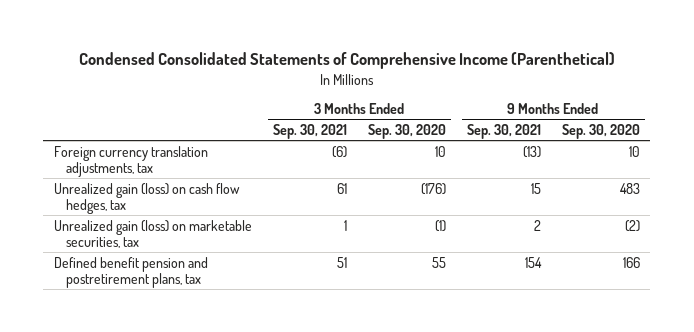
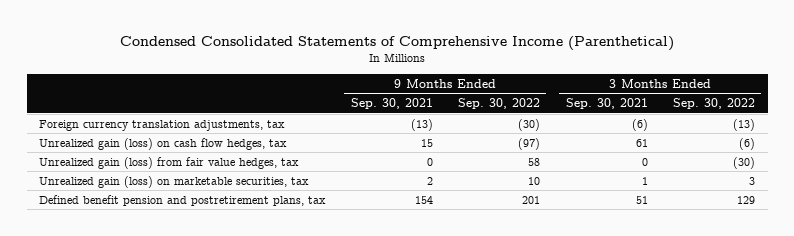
- | 3 Months Ended Sep. 30, 2021 | 3 Months Ended Sep. 30, 2020 | 9 Months Ended Sep. 30, 2021 | 9 Months Ended Sep. 30, 2020
+ | 9 Months Ended Sep. 30, 2021 | 9 Months Ended Sep. 30, 2022 | 3 Months Ended Sep. 30, 2021 | 3 Months Ended Sep. 30, 2022
+ Unrealized gain (loss) from fair value hedges, tax | 0 | 58 | 0 | (30)

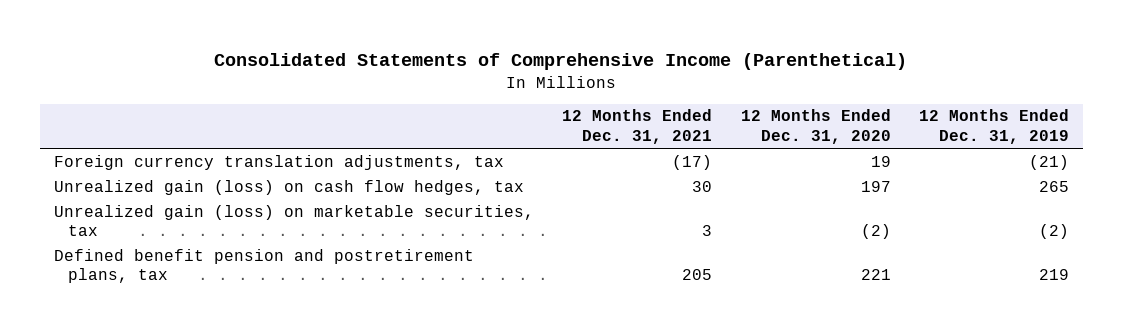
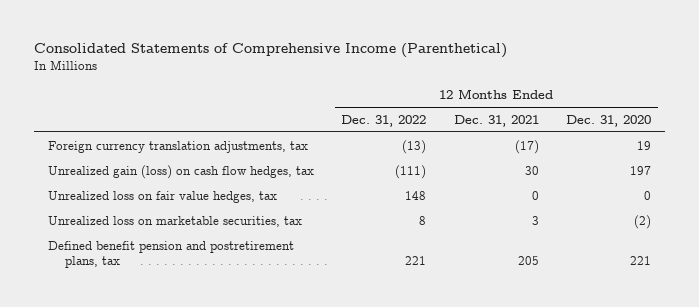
- | 12 Months Ended Dec. 31, 2021 | 12 Months Ended Dec. 31, 2020 | 12 Months Ended Dec. 31, 2019
+ | 12 Months Ended Dec. 31, 2022 | 12 Months Ended Dec. 31, 2021 | 12 Months Ended Dec. 31, 2020
- Unrealized gain (loss) on marketable securities, tax | 3 | (2) | (2)
+ Unrealized loss on fair value hedges, tax | 148 | 0 | 0
+ Unrealized loss on marketable securities, tax | 8 | 3 | (2)

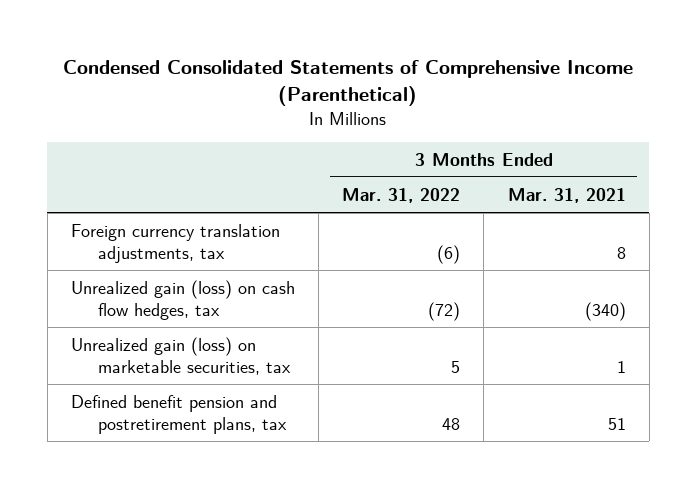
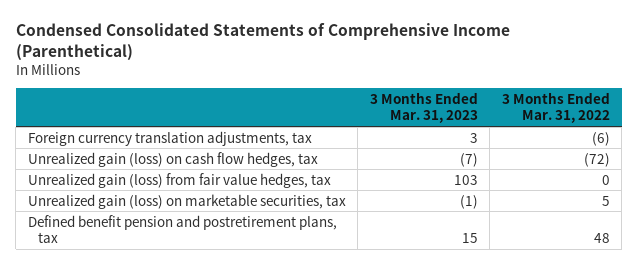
- | 3 Months Ended Mar. 31, 2022 | 3 Months Ended Mar. 31, 2021
+ | 3 Months Ended Mar. 31, 2023 | 3 Months Ended Mar. 31, 2022
+ Unrealized gain (loss) from fair value hedges, tax | 103 | 0

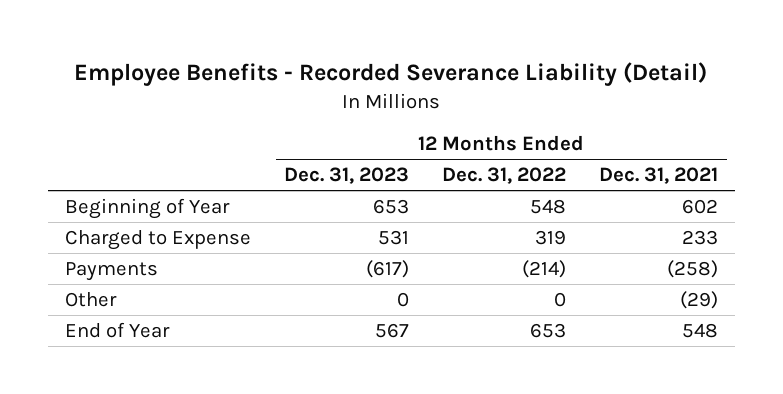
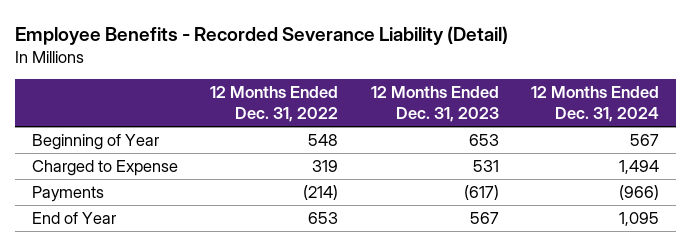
- | 12 Months Ended Dec. 31, 2023 | 12 Months Ended Dec. 31, 2022 | 12 Months Ended Dec. 31, 2021
+ | 12 Months Ended Dec. 31, 2022 | 12 Months Ended Dec. 31, 2023 | 12 Months Ended Dec. 31, 2024
- Other | 0 | 0 | (29)

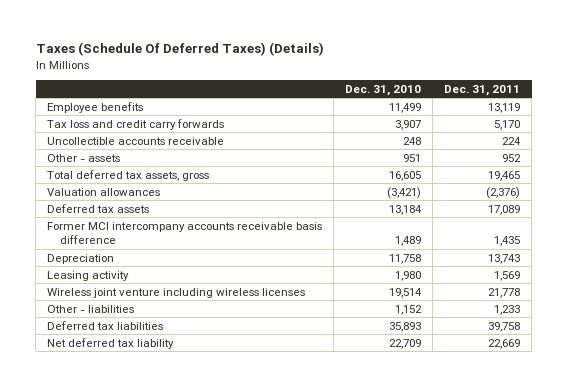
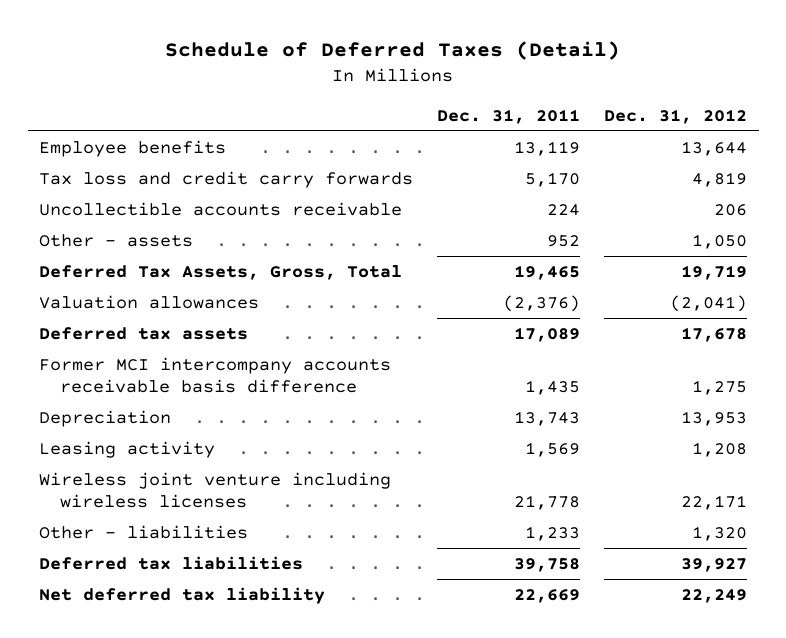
- Taxes (Schedule Of Deferred Taxes) (Details)
+ Schedule of Deferred Taxes (Detail)
- | Dec. 31, 2010 | Dec. 31, 2011
+ | Dec. 31, 2011 | Dec. 31, 2012
- Total deferred tax assets, gross | 16,605 | 19,465
+ Deferred Tax Assets, Gross, Total | 19,465 | 19,719

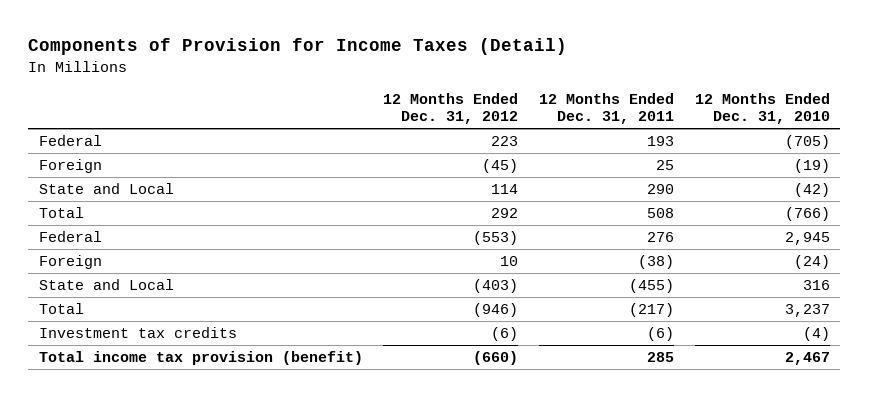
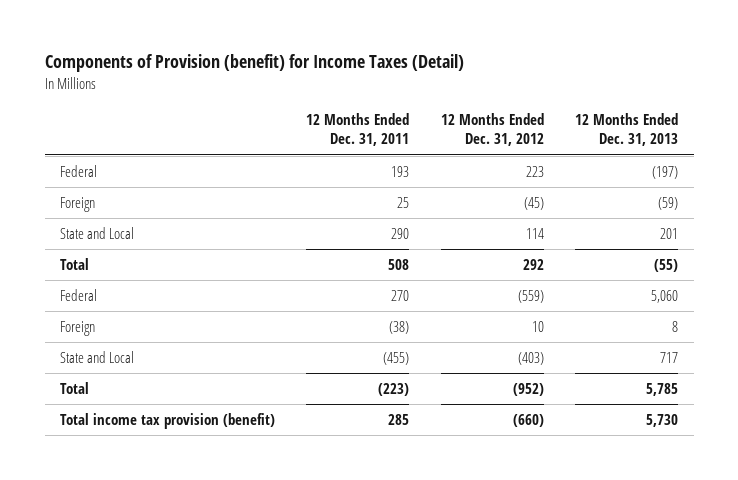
- Components of Provision for Income Taxes (Detail)
+ Components of Provision (benefit) for Income Taxes (Detail)
- | 12 Months Ended Dec. 31, 2012 | 12 Months Ended Dec. 31, 2011 | 12 Months Ended Dec. 31, 2010
+ | 12 Months Ended Dec. 31, 2011 | 12 Months Ended Dec. 31, 2012 | 12 Months Ended Dec. 31, 2013
- Federal | (553) | 276 | 2,945
+ Federal | 270 | (559) | 5,060
- Total | (946) | (217) | 3,237
- Investment tax credits | (6) | (6) | (4)
+ Total | (223) | (952) | 5,785

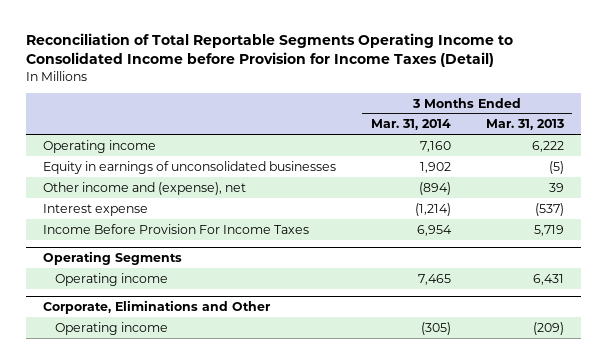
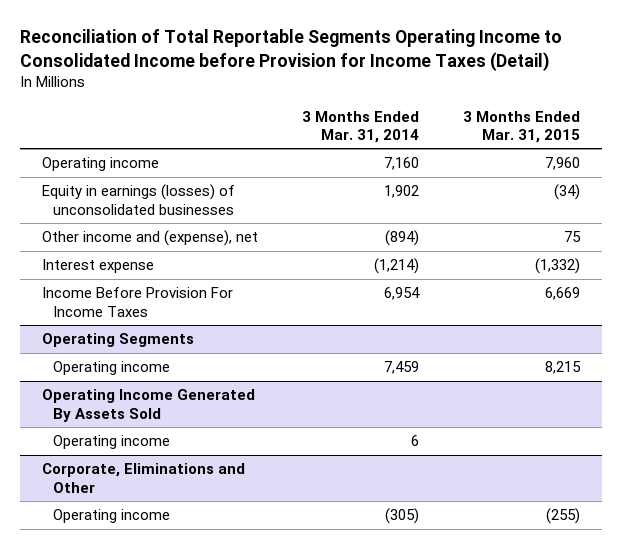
- | 3 Months Ended Mar. 31, 2014 | 3 Months Ended Mar. 31, 2013
+ | 3 Months Ended Mar. 31, 2014 | 3 Months Ended Mar. 31, 2015
- Equity in earnings of unconsolidated businesses | 1,902 | (5)
+ Equity in earnings (losses) of unconsolidated businesses | 1,902 | (34)
@ Operating Segments
- Operating income | 7,465 | 6,431
+ Operating income | 7,459 | 8,215
+ Operating Income Generated By Assets Sold
+ Operating income | 6 |

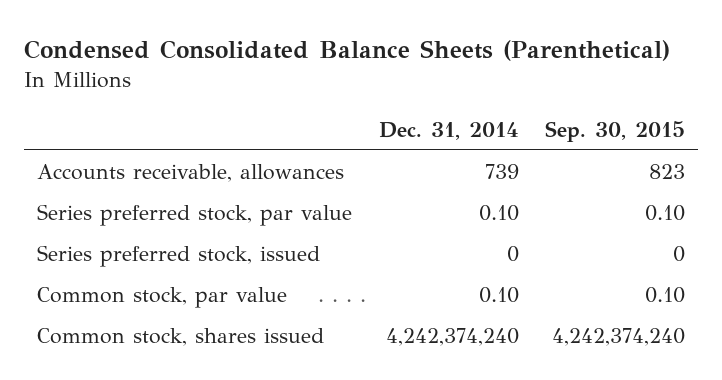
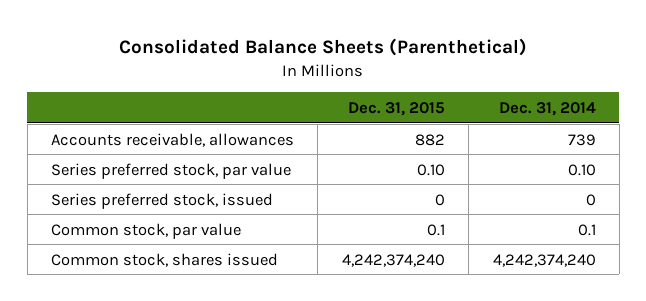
- Condensed Consolidated Balance Sheets (Parenthetical)
+ Consolidated Balance Sheets (Parenthetical)
- | Dec. 31, 2014 | Sep. 30, 2015
+ | Dec. 31, 2015 | Dec. 31, 2014
- Common stock, par value | 0.10 | 0.10
+ Common stock, par value | 0.1 | 0.1

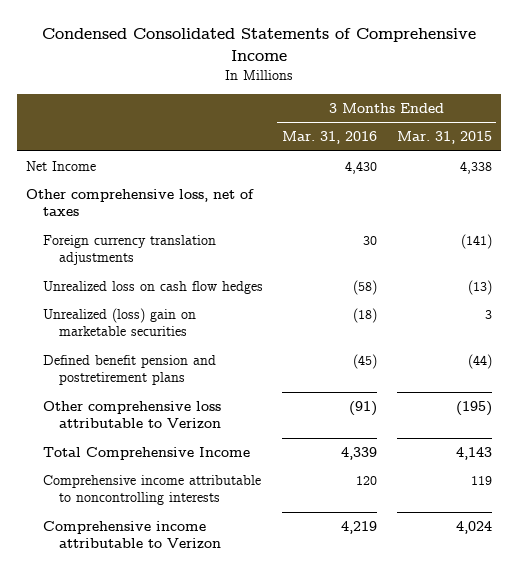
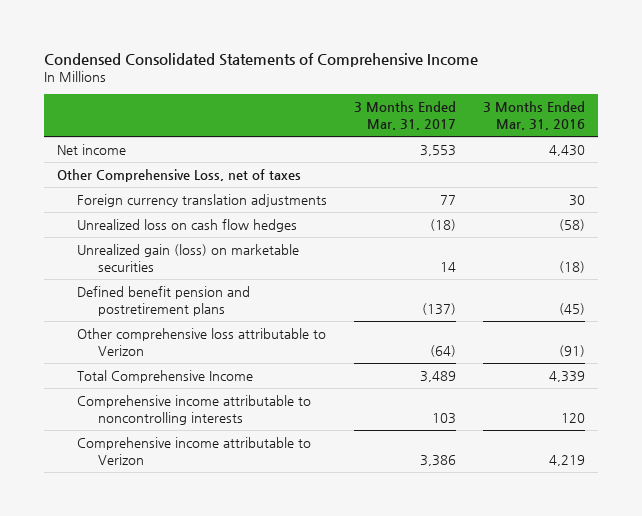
- | 3 Months Ended Mar. 31, 2016 | 3 Months Ended Mar. 31, 2015
+ | 3 Months Ended Mar. 31, 2017 | 3 Months Ended Mar. 31, 2016
- Net Income | 4,430 | 4,338
- Other comprehensive loss, net of taxes
+ Net income | 3,553 | 4,430
+ Other Comprehensive Loss, net of taxes
- Unrealized (loss) gain on marketable securities | (18) | 3
+ Unrealized gain (loss) on marketable securities | 14 | (18)

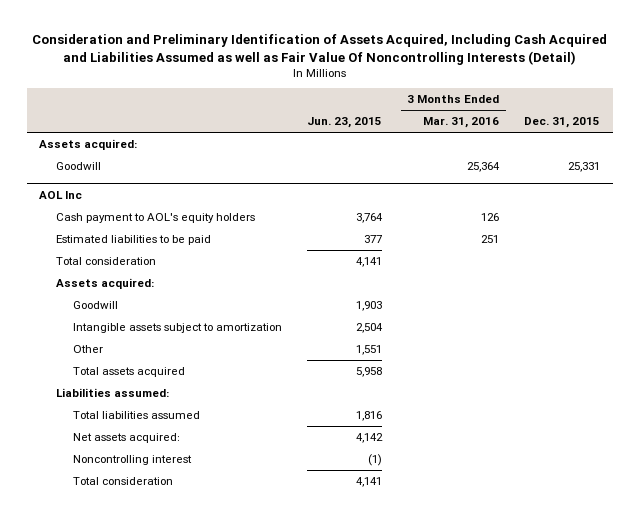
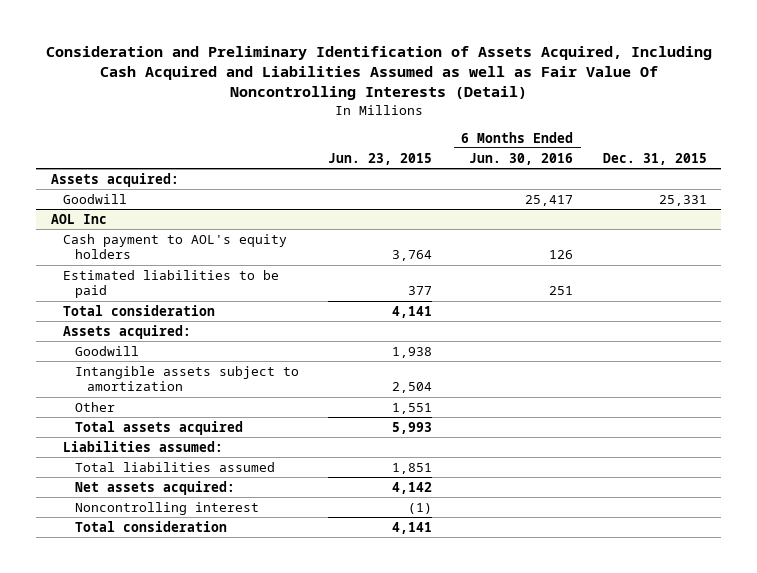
- | Jun. 23, 2015 | 3 Months Ended Mar. 31, 2016 | Dec. 31, 2015
+ | Jun. 23, 2015 | 6 Months Ended Jun. 30, 2016 | Dec. 31, 2015
@ AOL Inc
- Goodwill | 1,903 | |
+ Goodwill | 1,938 | |
- Total assets acquired | 5,958 | |
+ Total assets acquired | 5,993 | |
- Total liabilities assumed | 1,816 | |
+ Total liabilities assumed | 1,851 | |

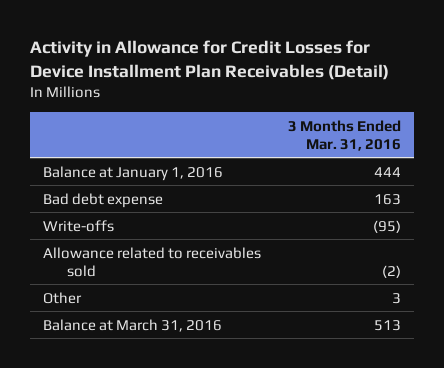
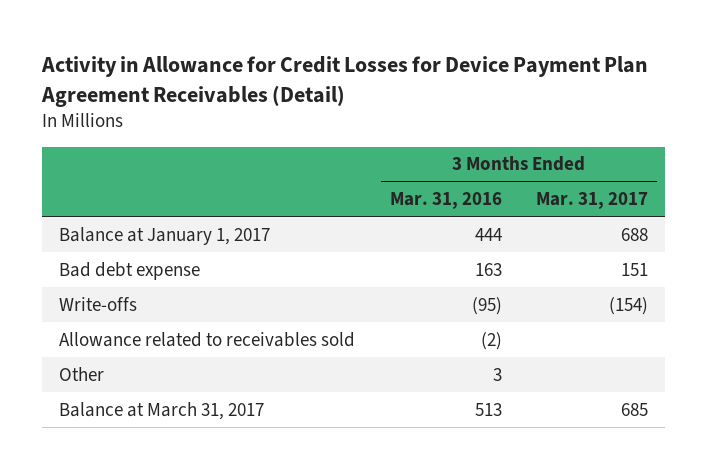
- Activity in Allowance for Credit Losses for Device Installment Plan Receivables (Detail)
+ Activity in Allowance for Credit Losses for Device Payment Plan Agreement Receivables (Detail)
- | 3 Months Ended Mar. 31, 2016
+ | 3 Months Ended Mar. 31, 2016 | 3 Months Ended Mar. 31, 2017
- Balance at January 1, 2016 | 444
+ Balance at January 1, 2017 | 444 | 688
- Balance at March 31, 2016 | 513
+ Balance at March 31, 2017 | 513 | 685

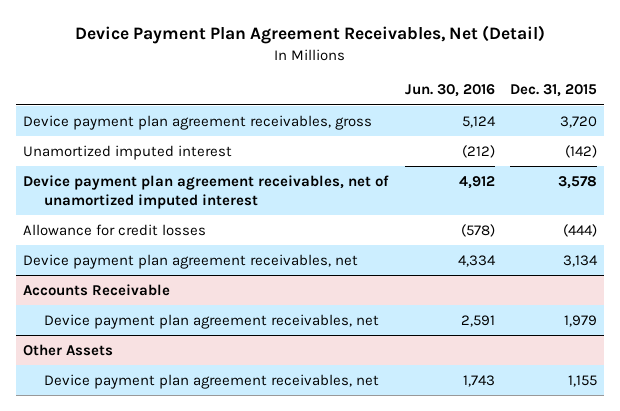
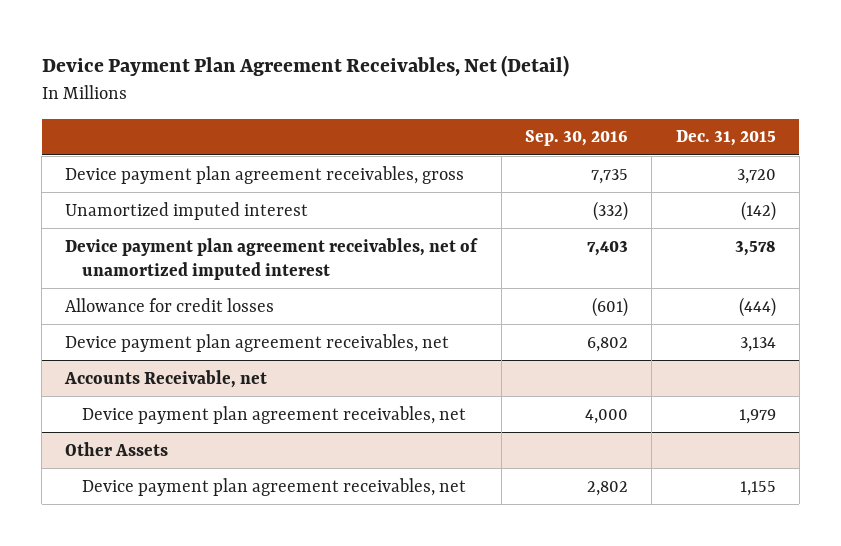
- | Jun. 30, 2016 | Dec. 31, 2015
+ | Sep. 30, 2016 | Dec. 31, 2015
- Accounts Receivable
+ Accounts Receivable, net

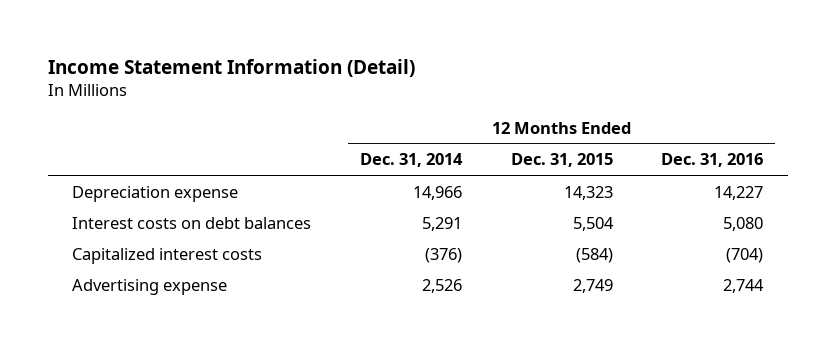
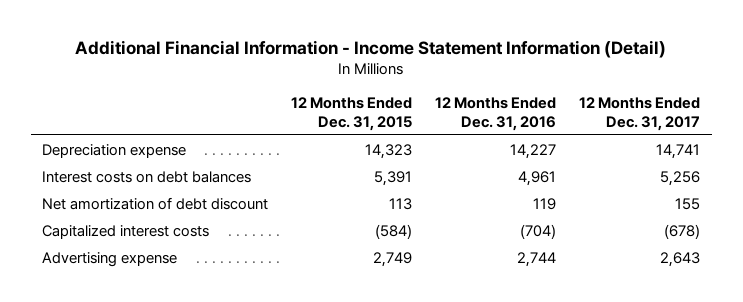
- Income Statement Information (Detail)
+ Additional Financial Information - Income Statement Information (Detail)
- | 12 Months Ended Dec. 31, 2014 | 12 Months Ended Dec. 31, 2015 | 12 Months Ended Dec. 31, 2016
+ | 12 Months Ended Dec. 31, 2015 | 12 Months Ended Dec. 31, 2016 | 12 Months Ended Dec. 31, 2017
- Interest costs on debt balances | 5,291 | 5,504 | 5,080
+ Interest costs on debt balances | 5,391 | 4,961 | 5,256
+ Net amortization of debt discount | 113 | 119 | 155

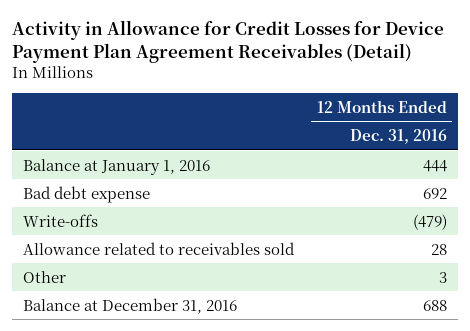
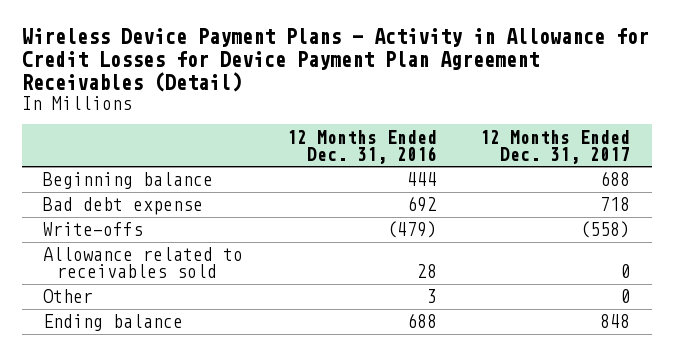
- Activity in Allowance for Credit Losses for Device Payment Plan Agreement Receivables (Detail)
+ Wireless Device Payment Plans - Activity in Allowance for Credit Losses for Device Payment Plan Agreement Receivables (Detail)
- | 12 Months Ended Dec. 31, 2016
+ | 12 Months Ended Dec. 31, 2016 | 12 Months Ended Dec. 31, 2017
- Balance at January 1, 2016 | 444
+ Beginning balance | 444 | 688
- Balance at December 31, 2016 | 688
+ Ending balance | 688 | 848

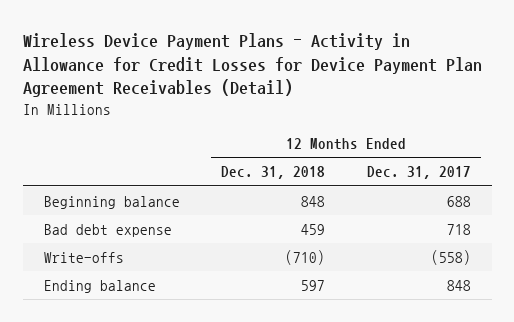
- | 12 Months Ended Dec. 31, 2016 | 12 Months Ended Dec. 31, 2017
+ | 12 Months Ended Dec. 31, 2018 | 12 Months Ended Dec. 31, 2017
- Allowance related to receivables sold | 28 | 0
- Other | 3 | 0

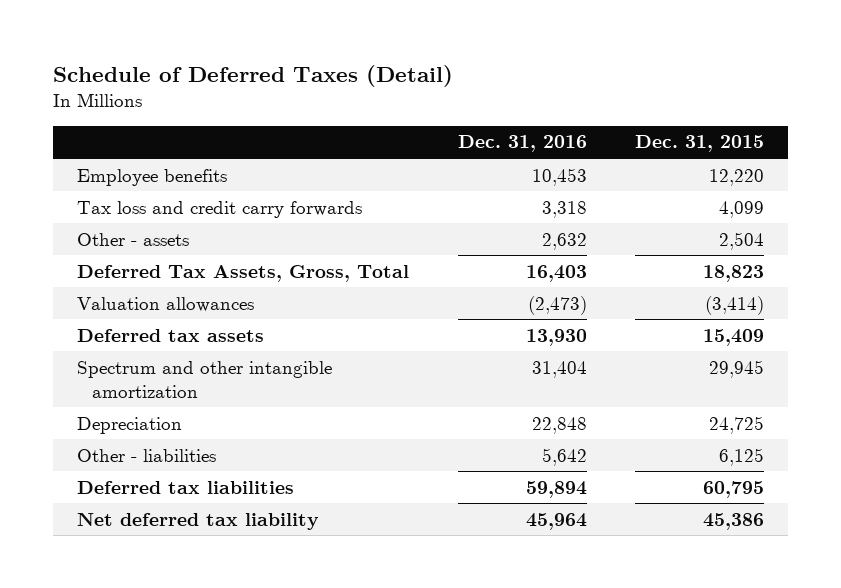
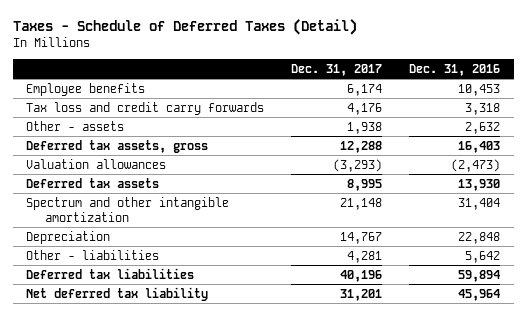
- Schedule of Deferred Taxes (Detail)
+ Taxes - Schedule of Deferred Taxes (Detail)
- | Dec. 31, 2016 | Dec. 31, 2015
+ | Dec. 31, 2017 | Dec. 31, 2016
- Deferred Tax Assets, Gross, Total | 16,403 | 18,823
+ Deferred tax assets, gross | 12,288 | 16,403

